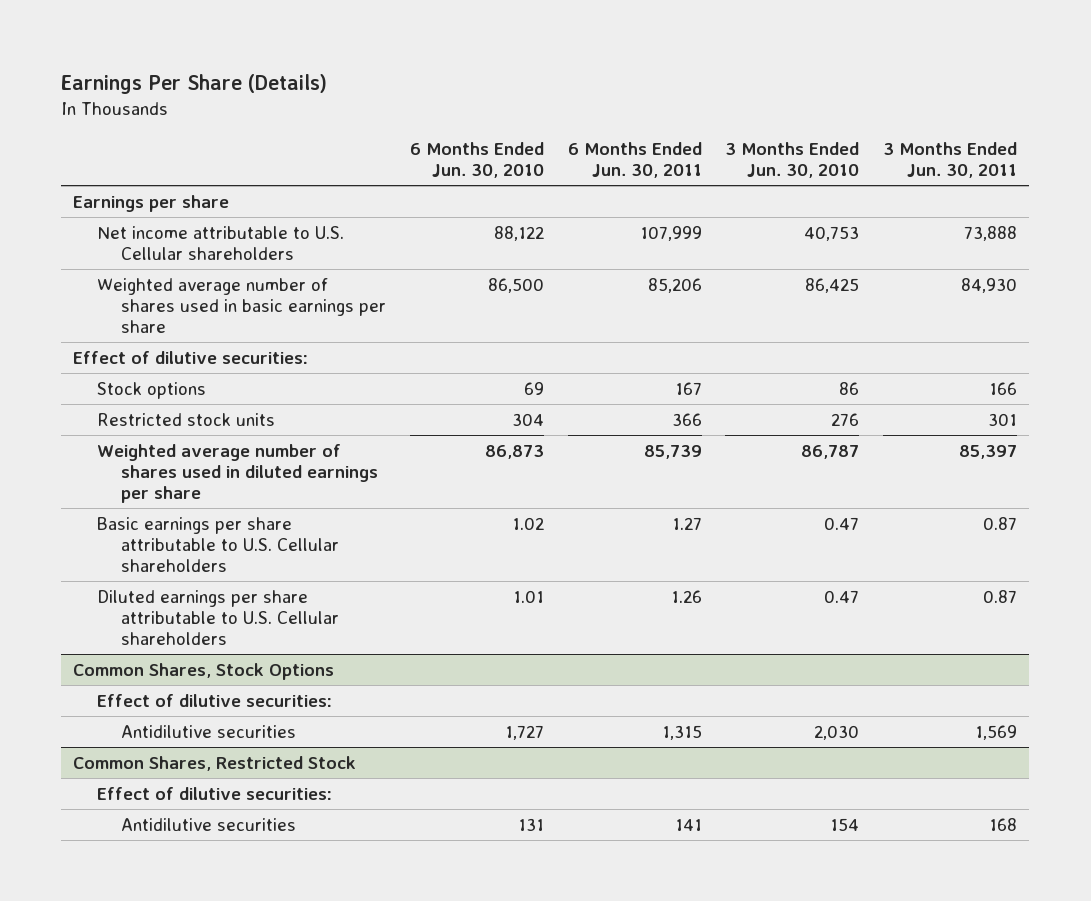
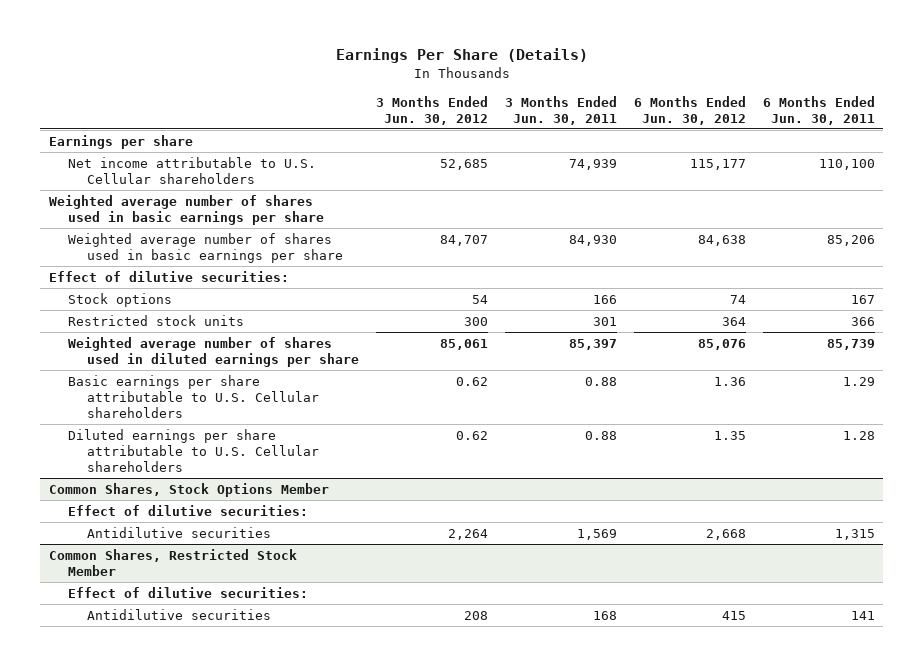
- | 6 Months Ended Jun. 30, 2010 | 6 Months Ended Jun. 30, 2011 | 3 Months Ended Jun. 30, 2010 | 3 Months Ended Jun. 30, 2011
+ | 3 Months Ended Jun. 30, 2012 | 3 Months Ended Jun. 30, 2011 | 6 Months Ended Jun. 30, 2012 | 6 Months Ended Jun. 30, 2011
- Net income attributable to U.S. Cellular shareholders | 88,122 | 107,999 | 40,753 | 73,888
+ Net income attributable to U.S. Cellular shareholders | 52,685 | 74,939 | 115,177 | 110,100
+ Weighted average number of shares used in basic earnings per share
- Basic earnings per share attributable to U.S. Cellular shareholders | 1.02 | 1.27 | 0.47 | 0.87
- Diluted earnings per share attributable to U.S. Cellular shareholders | 1.01 | 1.26 | 0.47 | 0.87
- Common Shares, Stock Options
+ Basic earnings per share attributable to U.S. Cellular shareholders | 0.62 | 0.88 | 1.36 | 1.29
+ Diluted earnings per share attributable to U.S. Cellular shareholders | 0.62 | 0.88 | 1.35 | 1.28
+ Common Shares, Stock Options Member
- Common Shares, Restricted Stock
+ Common Shares, Restricted Stock Member

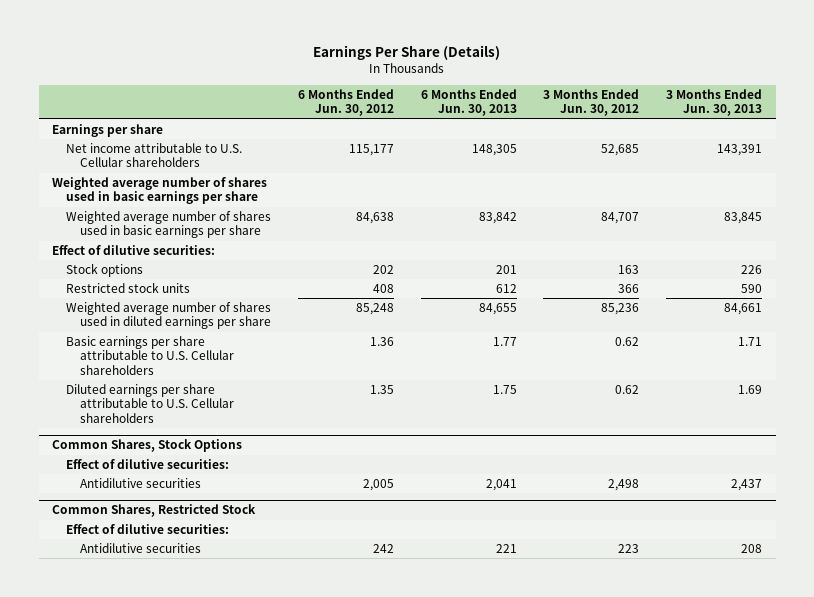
- | 3 Months Ended Jun. 30, 2012 | 3 Months Ended Jun. 30, 2011 | 6 Months Ended Jun. 30, 2012 | 6 Months Ended Jun. 30, 2011
+ | 6 Months Ended Jun. 30, 2012 | 6 Months Ended Jun. 30, 2013 | 3 Months Ended Jun. 30, 2012 | 3 Months Ended Jun. 30, 2013
- Stock options | 54 | 166 | 74 | 167
- Restricted stock units | 300 | 301 | 364 | 366
- Weighted average number of shares used in diluted earnings per share | 85,061 | 85,397 | 85,076 | 85,739
+ Stock options | 202 | 201 | 163 | 226
+ Restricted stock units | 408 | 612 | 366 | 590
+ Weighted average number of shares used in diluted earnings per share | 85,248 | 84,655 | 85,236 | 84,661
- Common Shares, Stock Options Member
+ Common Shares, Stock Options
- Antidilutive securities | 2,264 | 1,569 | 2,668 | 1,315
- Common Shares, Restricted Stock Member
+ Antidilutive securities | 2,005 | 2,041 | 2,498 | 2,437
+ Common Shares, Restricted Stock
- Antidilutive securities | 208 | 168 | 415 | 141
+ Antidilutive securities | 242 | 221 | 223 | 208

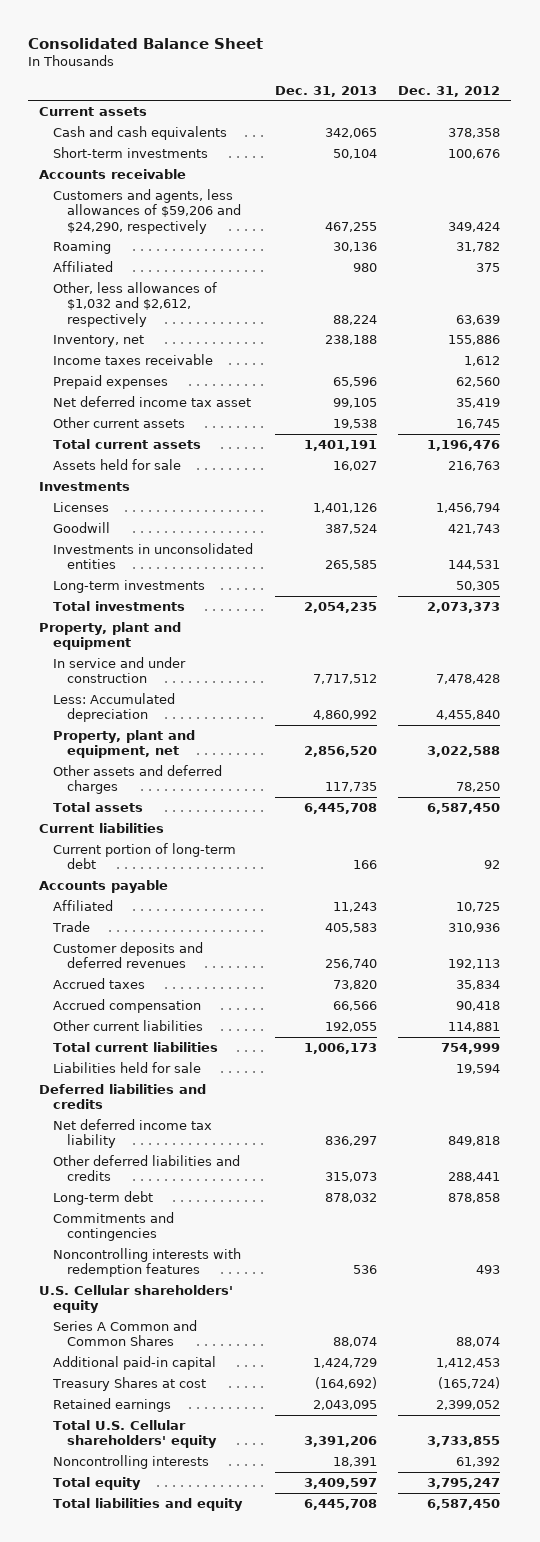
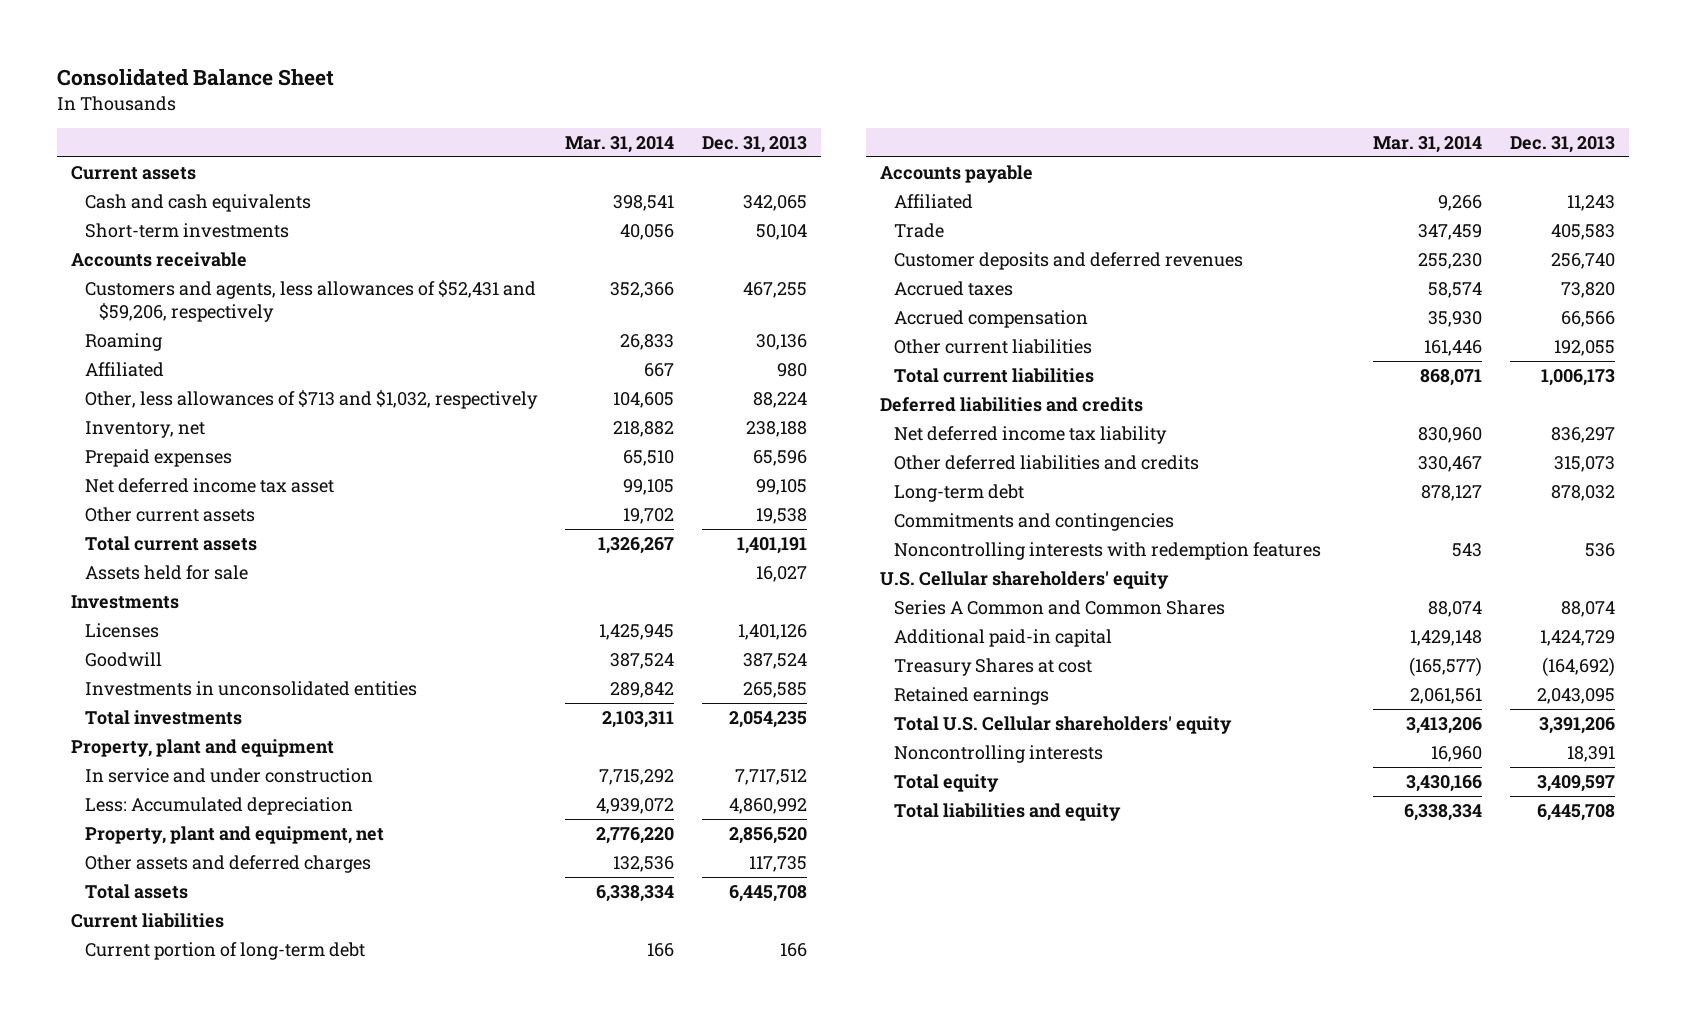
- | Dec. 31, 2013 | Dec. 31, 2012
+ | Mar. 31, 2014 | Dec. 31, 2013
- Customers and agents, less allowances of $59,206 and $24,290, respectively | 467,255 | 349,424
+ Customers and agents, less allowances of $52,431 and $59,206, respectively | 352,366 | 467,255
- Other, less allowances of $1,032 and $2,612, respectively | 88,224 | 63,639
+ Other, less allowances of $713 and $1,032, respectively | 104,605 | 88,224
- Income taxes receivable | | 1,612
- Long-term investments | | 50,305
- Liabilities held for sale | | 19,594

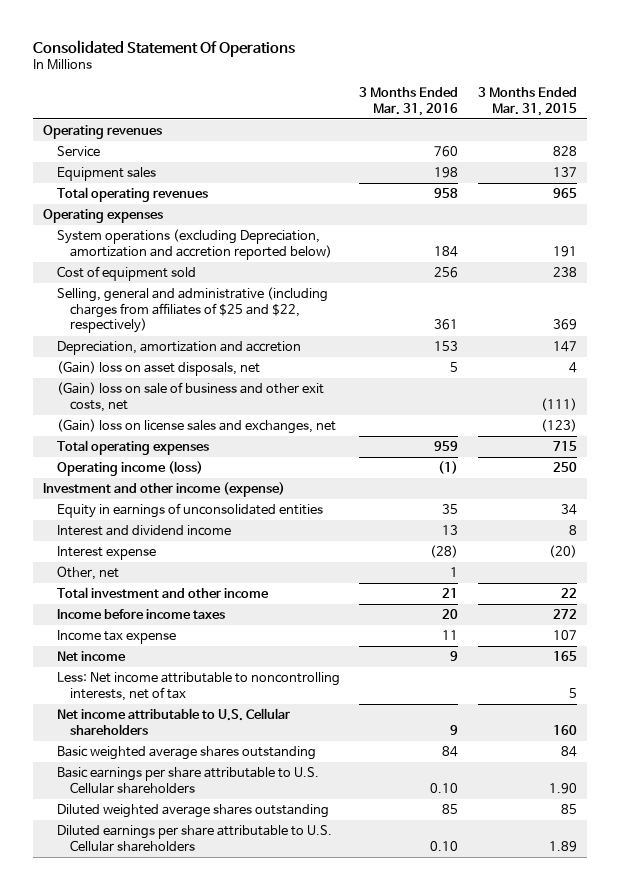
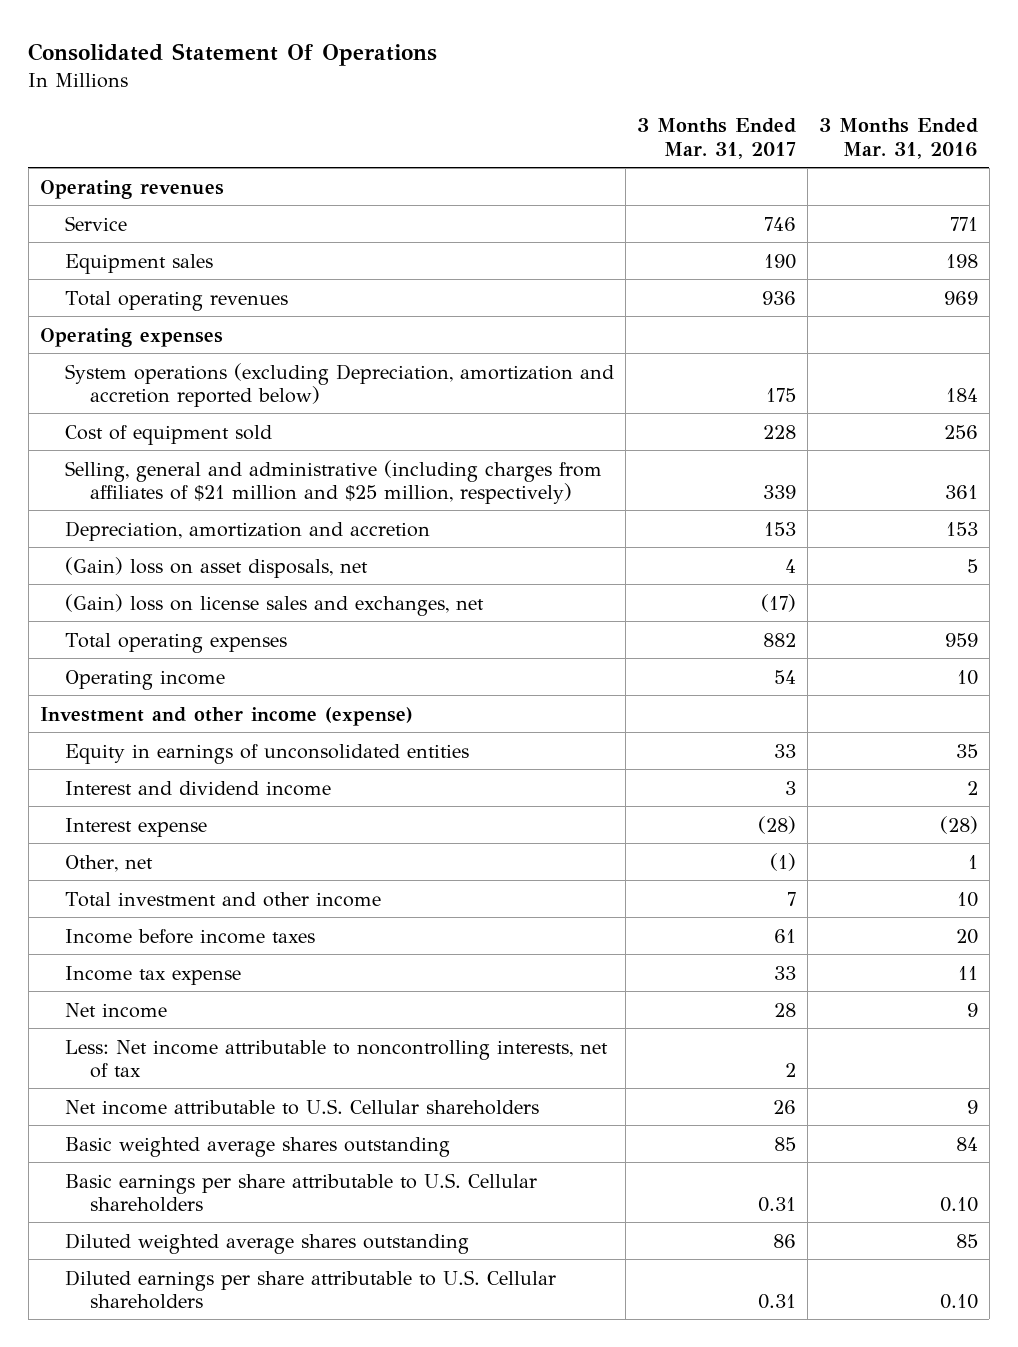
- | 3 Months Ended Mar. 31, 2016 | 3 Months Ended Mar. 31, 2015
+ | 3 Months Ended Mar. 31, 2017 | 3 Months Ended Mar. 31, 2016
- Service | 760 | 828
+ Service | 746 | 771
- Total operating revenues | 958 | 965
+ Total operating revenues | 936 | 969
- Selling, general and administrative (including charges from affiliates of $25 and $22, respectively) | 361 | 369
+ Selling, general and administrative (including charges from affiliates of $21 million and $25 million, respectively) | 339 | 361
- (Gain) loss on sale of business and other exit costs, net | | (111)
- Operating income (loss) | (1) | 250
+ Operating income | 54 | 10
- Interest and dividend income | 13 | 8
+ Interest and dividend income | 3 | 2
- Total investment and other income | 21 | 22
+ Total investment and other income | 7 | 10

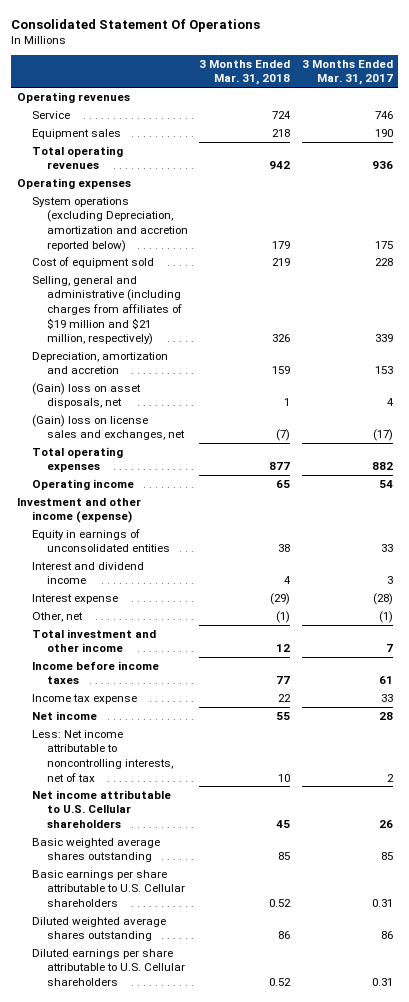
- | 3 Months Ended Mar. 31, 2017 | 3 Months Ended Mar. 31, 2016
+ | 3 Months Ended Mar. 31, 2018 | 3 Months Ended Mar. 31, 2017
- Selling, general and administrative (including charges from affiliates of $21 million and $25 million, respectively) | 339 | 361
+ Selling, general and administrative (including charges from affiliates of $19 million and $21 million, respectively) | 326 | 339

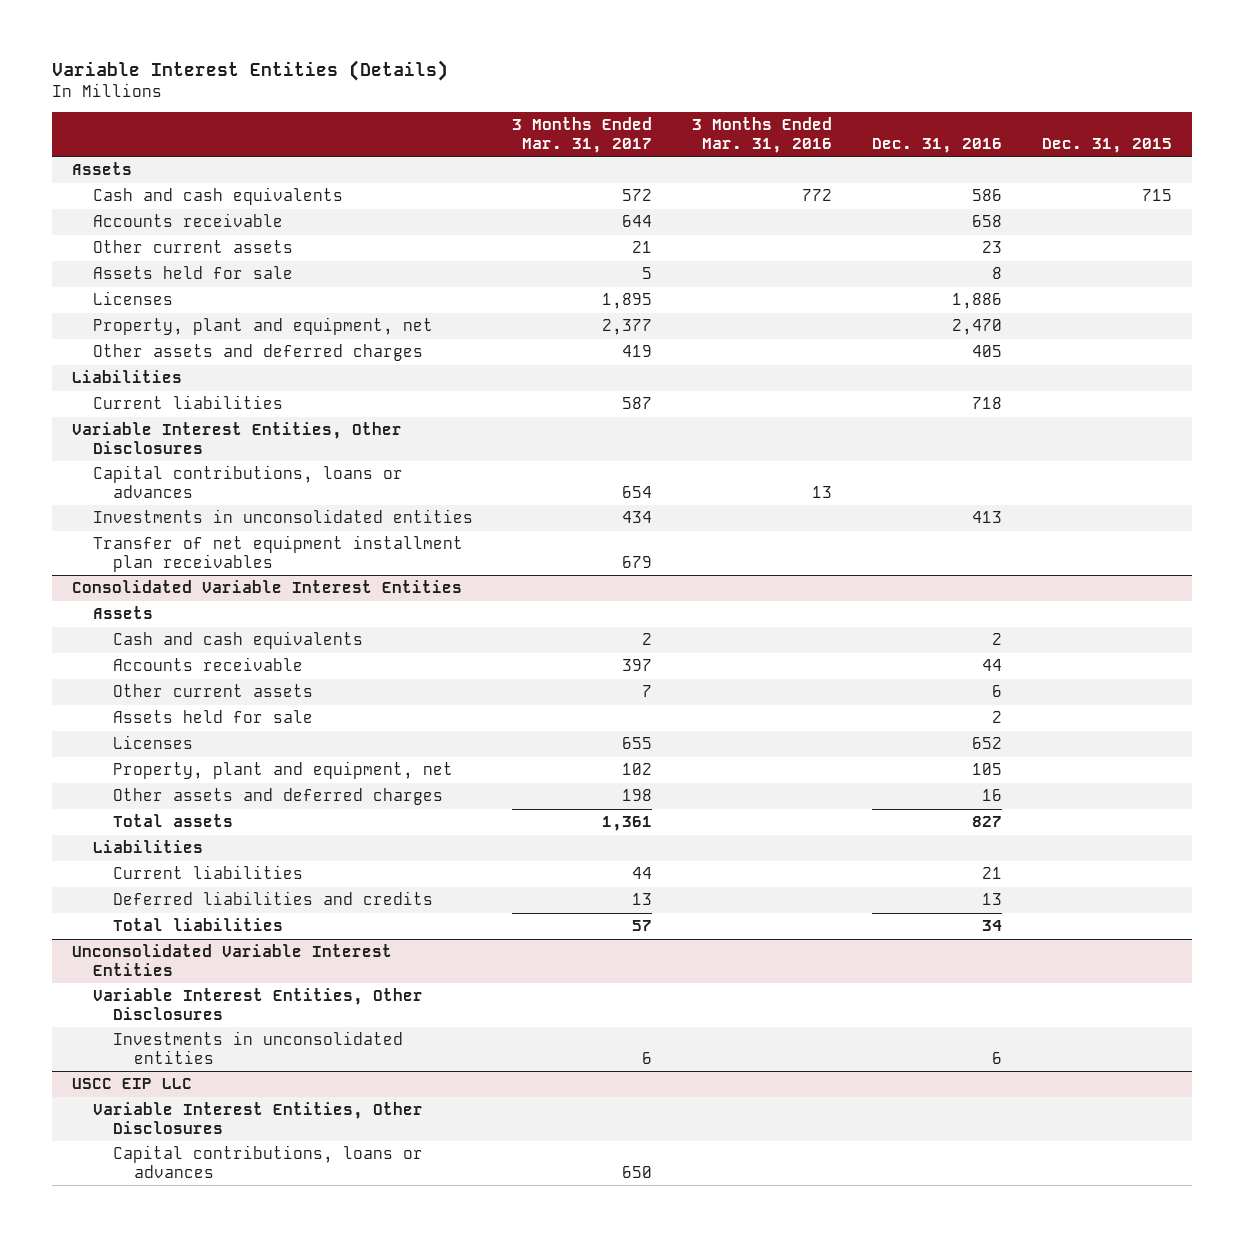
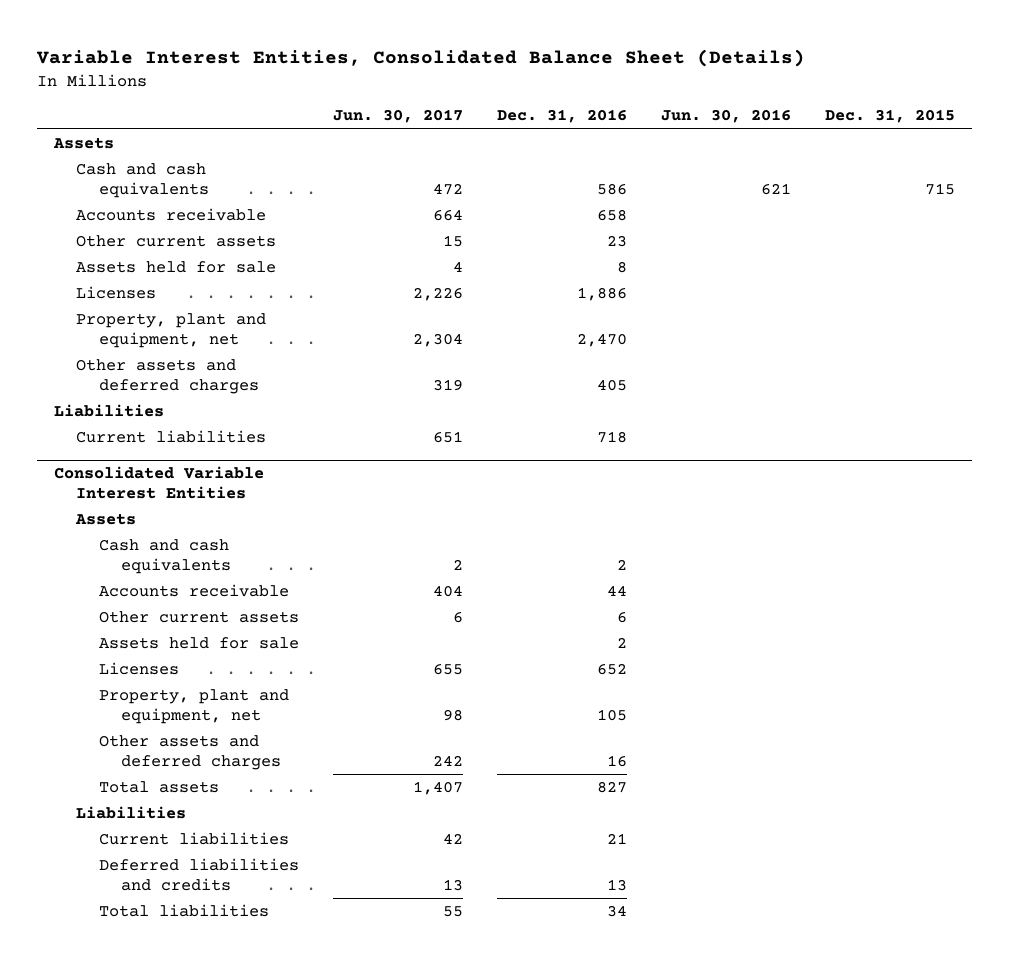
- Variable Interest Entities (Details)
+ Variable Interest Entities, Consolidated Balance Sheet (Details)
- | 3 Months Ended Mar. 31, 2017 | 3 Months Ended Mar. 31, 2016 | Dec. 31, 2016 | Dec. 31, 2015
+ | Jun. 30, 2017 | Dec. 31, 2016 | Jun. 30, 2016 | Dec. 31, 2015
- Variable Interest Entities, Other Disclosures
- Capital contributions, loans or advances | 654 | 13 | |
- Investments in unconsolidated entities | 434 | | 413 |
- Transfer of net equipment installment plan receivables | 679 | | |
- Unconsolidated Variable Interest Entities
- Variable Interest Entities, Other Disclosures
- Investments in unconsolidated entities | 6 | | 6 |
- USCC EIP LLC
- Variable Interest Entities, Other Disclosures
- Capital contributions, loans or advances | 650 | | |

